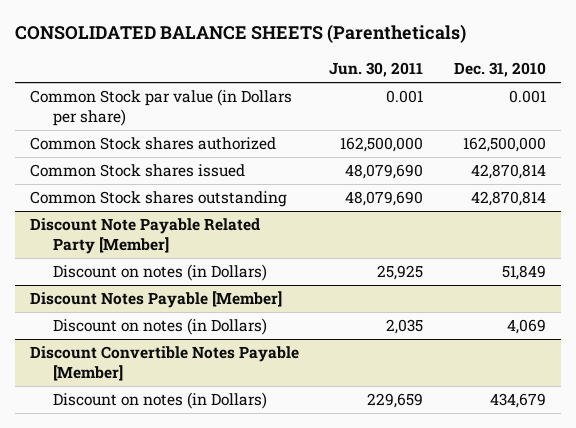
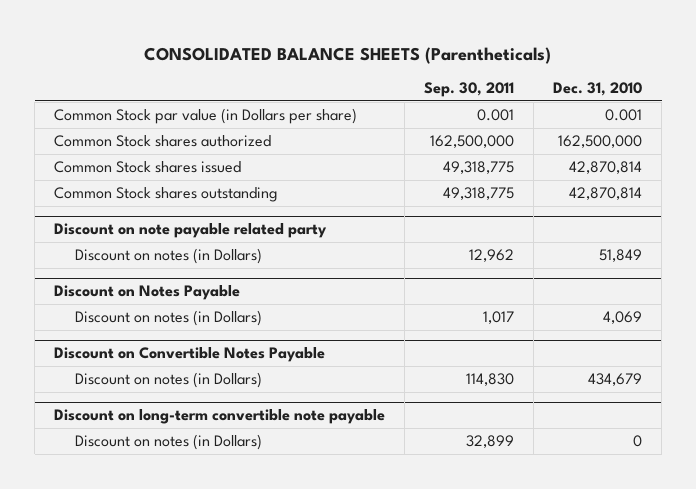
- | Jun. 30, 2011 | Dec. 31, 2010
+ | Sep. 30, 2011 | Dec. 31, 2010
- Discount Note Payable Related Party [Member]
+ Discount on note payable related party
- Discount Notes Payable [Member]
+ Discount on Notes Payable
- Discount Convertible Notes Payable [Member]
+ Discount on Convertible Notes Payable
+ Discount on long-term convertible note payable
+ Discount on notes (in Dollars) | 32,899 | 0

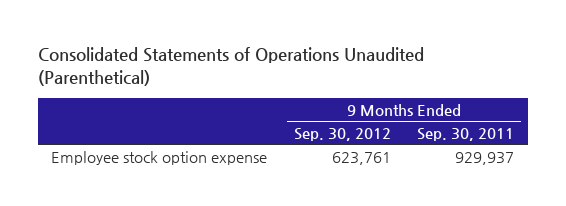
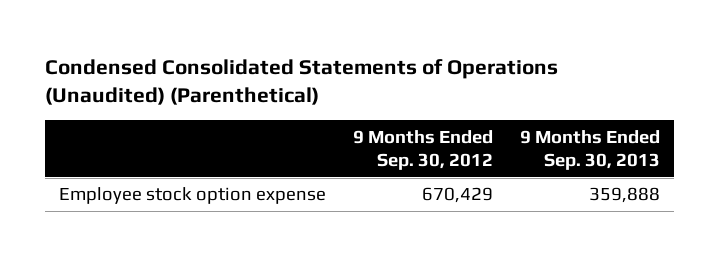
- Consolidated Statements of Operations Unaudited (Parenthetical)
+ Condensed Consolidated Statements of Operations (Unaudited) (Parenthetical)
- | 9 Months Ended Sep. 30, 2012 | 9 Months Ended Sep. 30, 2011
+ | 9 Months Ended Sep. 30, 2012 | 9 Months Ended Sep. 30, 2013
- Employee stock option expense | 623,761 | 929,937
+ Employee stock option expense | 670,429 | 359,888

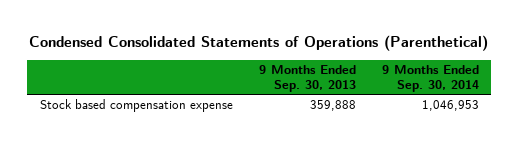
- Condensed Consolidated Statements of Operations (Unaudited) (Parenthetical)
+ Condensed Consolidated Statements of Operations (Parenthetical)
- | 9 Months Ended Sep. 30, 2012 | 9 Months Ended Sep. 30, 2013
+ | 9 Months Ended Sep. 30, 2013 | 9 Months Ended Sep. 30, 2014
- Employee stock option expense | 670,429 | 359,888
+ Stock based compensation expense | 359,888 | 1,046,953

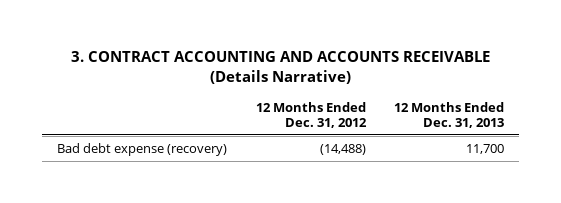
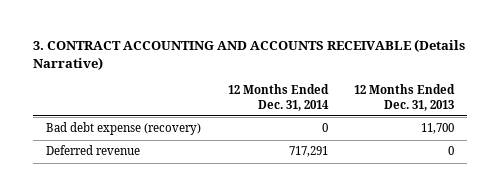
- | 12 Months Ended Dec. 31, 2012 | 12 Months Ended Dec. 31, 2013
+ | 12 Months Ended Dec. 31, 2014 | 12 Months Ended Dec. 31, 2013
+ Deferred revenue | 717,291 | 0

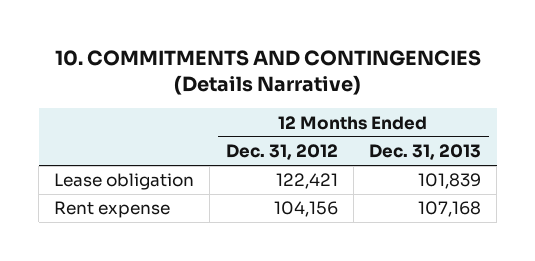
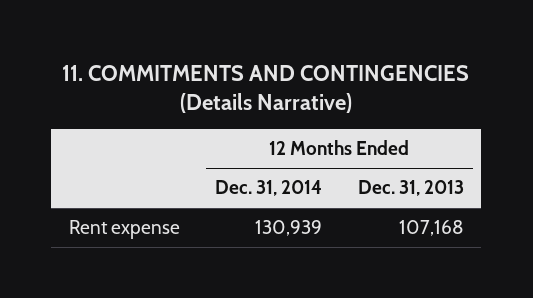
- 10. COMMITMENTS AND CONTINGENCIES (Details Narrative)
+ 11. COMMITMENTS AND CONTINGENCIES (Details Narrative)
- | 12 Months Ended Dec. 31, 2012 | 12 Months Ended Dec. 31, 2013
+ | 12 Months Ended Dec. 31, 2014 | 12 Months Ended Dec. 31, 2013
- Lease obligation | 122,421 | 101,839

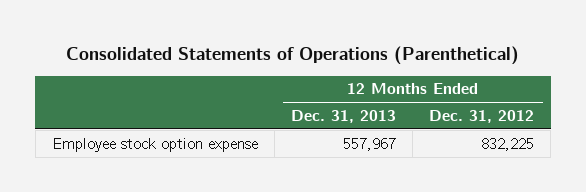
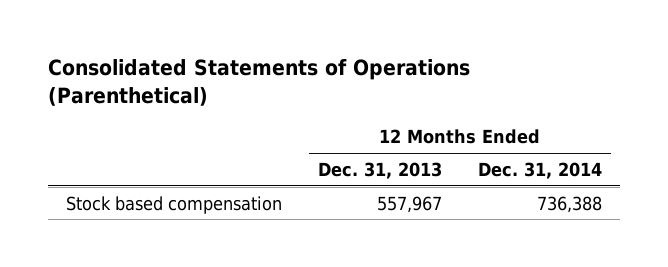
- | 12 Months Ended Dec. 31, 2013 | 12 Months Ended Dec. 31, 2012
+ | 12 Months Ended Dec. 31, 2013 | 12 Months Ended Dec. 31, 2014
- Employee stock option expense | 557,967 | 832,225
+ Stock based compensation | 557,967 | 736,388

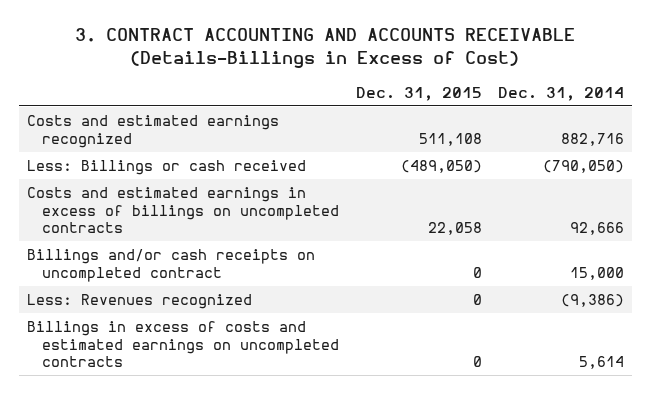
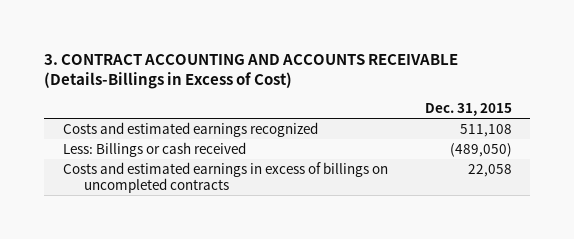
- | Dec. 31, 2015 | Dec. 31, 2014
+ | Dec. 31, 2015
- Billings and/or cash receipts on uncompleted contract | 0 | 15,000
- Less: Revenues recognized | 0 | (9,386)
- Billings in excess of costs and estimated earnings on uncompleted contracts | 0 | 5,614

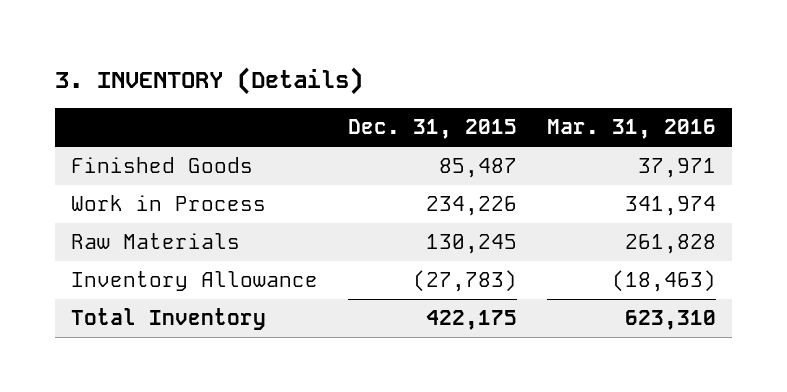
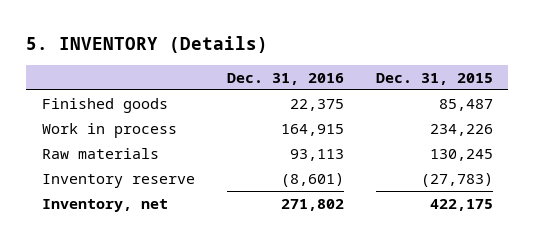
- 3. INVENTORY (Details)
+ 5. INVENTORY (Details)
- | Dec. 31, 2015 | Mar. 31, 2016
+ | Dec. 31, 2016 | Dec. 31, 2015
- Finished Goods | 85,487 | 37,971
- Work in Process | 234,226 | 341,974
- Raw Materials | 130,245 | 261,828
- Inventory Allowance | (27,783) | (18,463)
- Total Inventory | 422,175 | 623,310
+ Finished goods | 22,375 | 85,487
+ Work in process | 164,915 | 234,226
+ Raw materials | 93,113 | 130,245
+ Inventory reserve | (8,601) | (27,783)
+ Inventory, net | 271,802 | 422,175

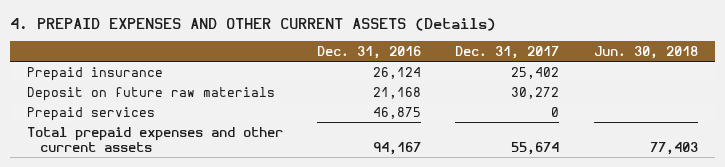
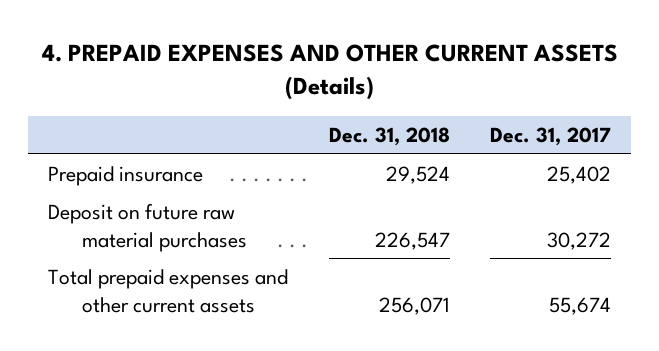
- | Dec. 31, 2016 | Dec. 31, 2017 | Jun. 30, 2018
+ | Dec. 31, 2018 | Dec. 31, 2017
- Deposit on future raw materials | 21,168 | 30,272 |
- Prepaid services | 46,875 | 0 |
+ Deposit on future raw material purchases | 226,547 | 30,272

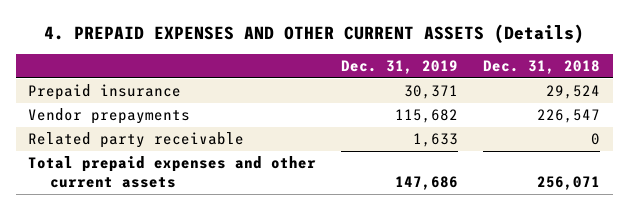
- | Dec. 31, 2018 | Dec. 31, 2017
+ | Dec. 31, 2019 | Dec. 31, 2018
- Deposit on future raw material purchases | 226,547 | 30,272
+ Vendor prepayments | 115,682 | 226,547
+ Related party receivable | 1,633 | 0

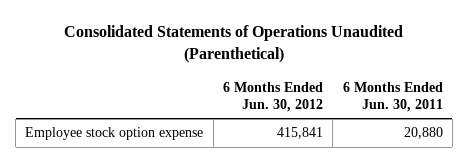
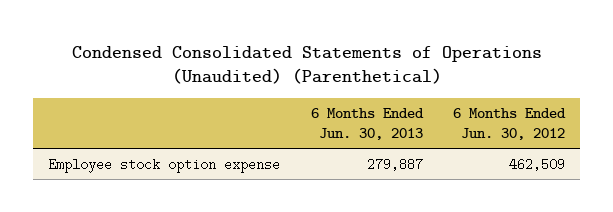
- Consolidated Statements of Operations Unaudited (Parenthetical)
+ Condensed Consolidated Statements of Operations (Unaudited) (Parenthetical)
- | 6 Months Ended Jun. 30, 2012 | 6 Months Ended Jun. 30, 2011
+ | 6 Months Ended Jun. 30, 2013 | 6 Months Ended Jun. 30, 2012
- Employee stock option expense | 415,841 | 20,880
+ Employee stock option expense | 279,887 | 462,509

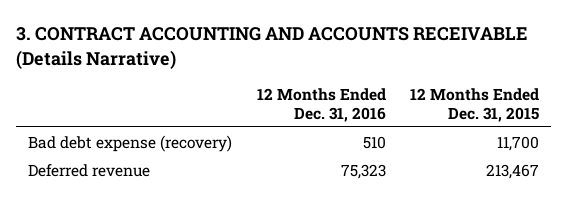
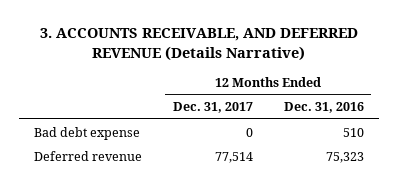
- 3. CONTRACT ACCOUNTING AND ACCOUNTS RECEIVABLE (Details Narrative)
+ 3. ACCOUNTS RECEIVABLE, AND DEFERRED REVENUE (Details Narrative)
- | 12 Months Ended Dec. 31, 2016 | 12 Months Ended Dec. 31, 2015
+ | 12 Months Ended Dec. 31, 2017 | 12 Months Ended Dec. 31, 2016
- Bad debt expense (recovery) | 510 | 11,700
+ Bad debt expense | 0 | 510

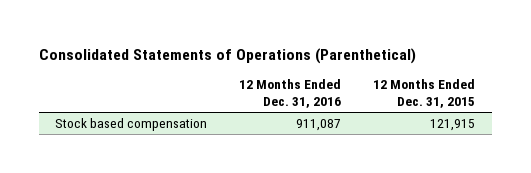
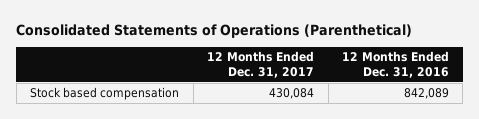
- | 12 Months Ended Dec. 31, 2016 | 12 Months Ended Dec. 31, 2015
+ | 12 Months Ended Dec. 31, 2017 | 12 Months Ended Dec. 31, 2016
- Stock based compensation | 911,087 | 121,915
+ Stock based compensation | 430,084 | 842,089

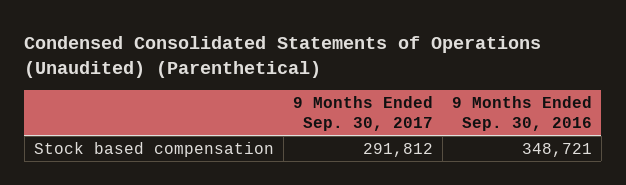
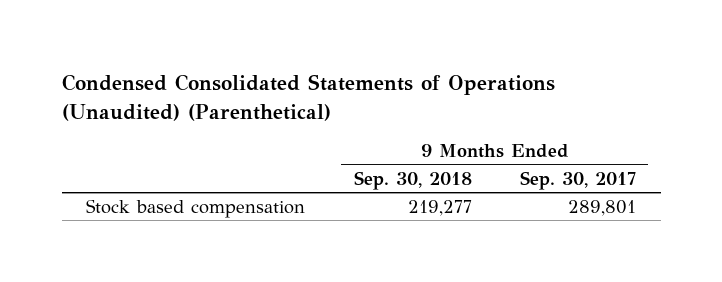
- | 9 Months Ended Sep. 30, 2017 | 9 Months Ended Sep. 30, 2016
+ | 9 Months Ended Sep. 30, 2018 | 9 Months Ended Sep. 30, 2017
- Stock based compensation | 291,812 | 348,721
+ Stock based compensation | 219,277 | 289,801

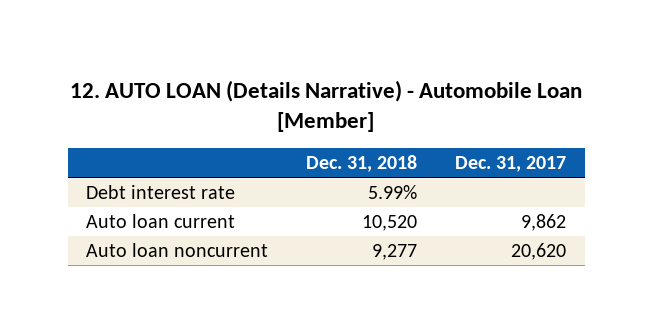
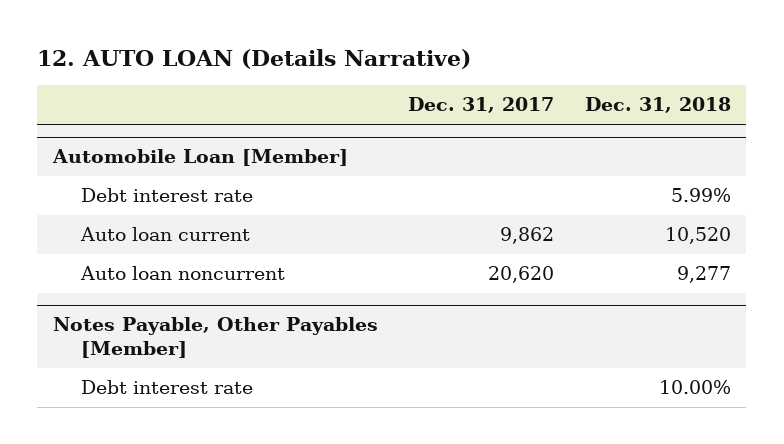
- 12. AUTO LOAN (Details Narrative) - Automobile Loan [Member]
+ 12. AUTO LOAN (Details Narrative)
- | Dec. 31, 2018 | Dec. 31, 2017
+ | Dec. 31, 2017 | Dec. 31, 2018
+ Automobile Loan [Member]
+ Notes Payable, Other Payables [Member]
+ Debt interest rate | | 10.00%

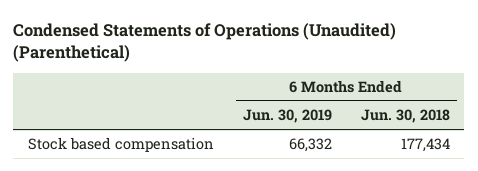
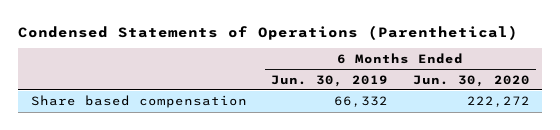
- Condensed Statements of Operations (Unaudited) (Parenthetical)
+ Condensed Statements of Operations (Parenthetical)
- | 6 Months Ended Jun. 30, 2019 | 6 Months Ended Jun. 30, 2018
+ | 6 Months Ended Jun. 30, 2019 | 6 Months Ended Jun. 30, 2020
- Stock based compensation | 66,332 | 177,434
+ Share based compensation | 66,332 | 222,272

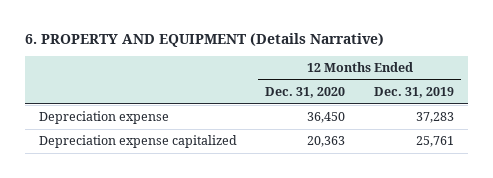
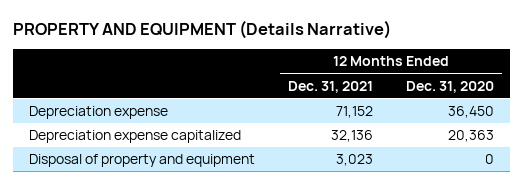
- 6. PROPERTY AND EQUIPMENT (Details Narrative)
+ PROPERTY AND EQUIPMENT (Details Narrative)
- | 12 Months Ended Dec. 31, 2020 | 12 Months Ended Dec. 31, 2019
+ | 12 Months Ended Dec. 31, 2021 | 12 Months Ended Dec. 31, 2020
+ Disposal of property and equipment | 3,023 | 0

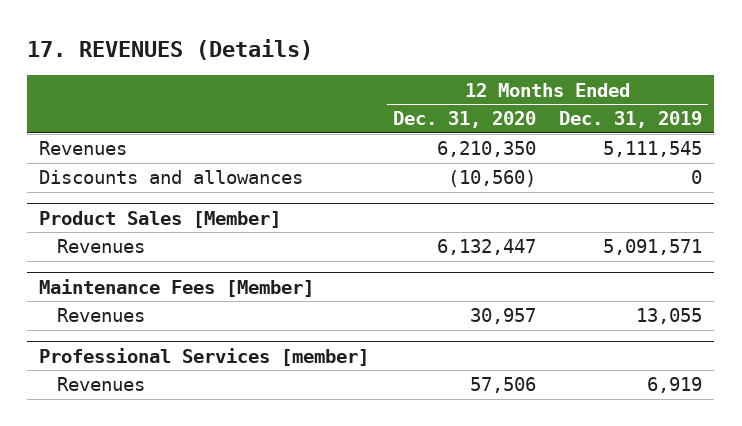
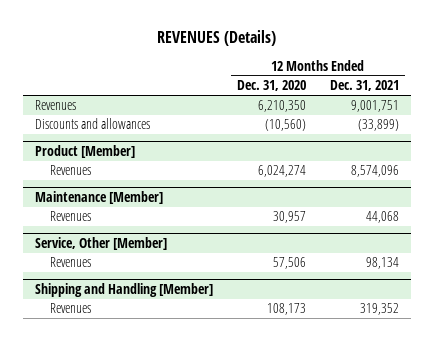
- 17. REVENUES (Details)
+ REVENUES (Details)
- | 12 Months Ended Dec. 31, 2020 | 12 Months Ended Dec. 31, 2019
+ | 12 Months Ended Dec. 31, 2020 | 12 Months Ended Dec. 31, 2021
- Product Sales [Member]
- Revenues | 6,132,447 | 5,091,571
- Maintenance Fees [Member]
+ Product [Member]
+ Revenues | 6,024,274 | 8,574,096
+ Maintenance [Member]
- Professional Services [member]
+ Service, Other [Member]
+ Shipping and Handling [Member]
+ Revenues | 108,173 | 319,352

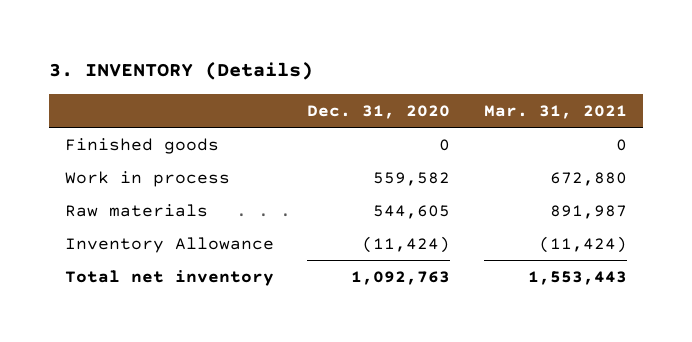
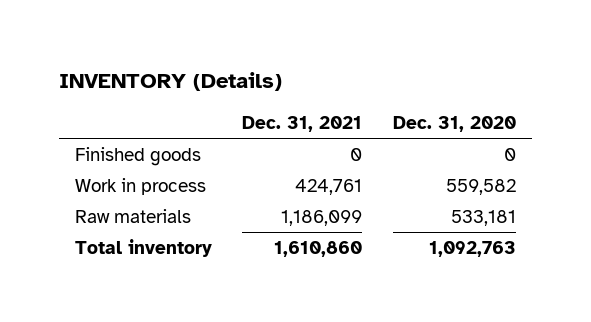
- 3. INVENTORY (Details)
+ INVENTORY (Details)
- | Dec. 31, 2020 | Mar. 31, 2021
+ | Dec. 31, 2021 | Dec. 31, 2020
- Raw materials | 544,605 | 891,987
- Inventory Allowance | (11,424) | (11,424)
- Total net inventory | 1,092,763 | 1,553,443
+ Raw materials | 1,186,099 | 533,181
+ Total inventory | 1,610,860 | 1,092,763

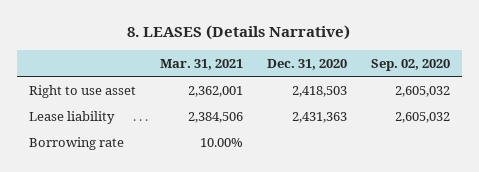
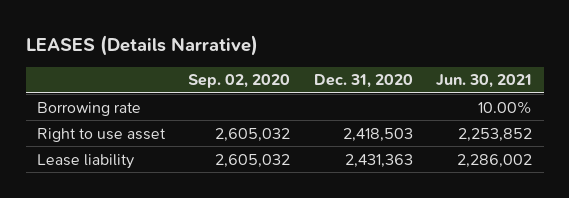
- 8. LEASES (Details Narrative)
+ LEASES (Details Narrative)
- | Mar. 31, 2021 | Dec. 31, 2020 | Sep. 02, 2020
+ | Sep. 02, 2020 | Dec. 31, 2020 | Jun. 30, 2021
moved up: Borrowing rate | | | 10.00%

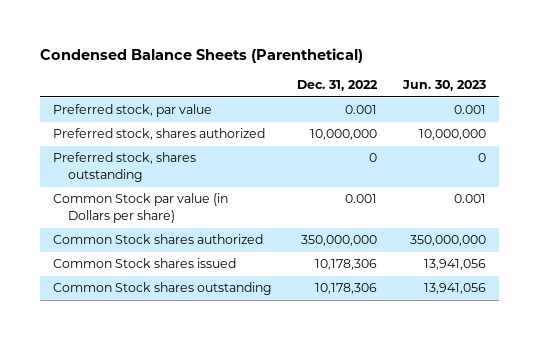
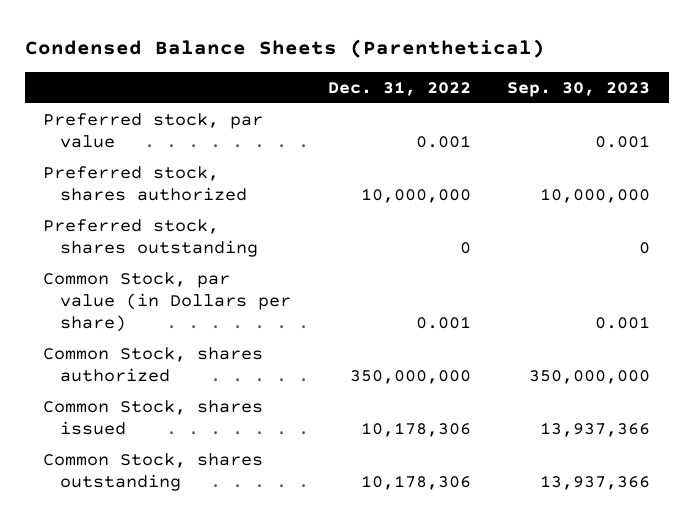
- | Dec. 31, 2022 | Jun. 30, 2023
+ | Dec. 31, 2022 | Sep. 30, 2023
- Common Stock par value (in Dollars per share) | 0.001 | 0.001
- Common Stock shares authorized | 350,000,000 | 350,000,000
- Common Stock shares issued | 10,178,306 | 13,941,056
- Common Stock shares outstanding | 10,178,306 | 13,941,056
+ Common Stock, par value (in Dollars per share) | 0.001 | 0.001
+ Common Stock, shares authorized | 350,000,000 | 350,000,000
+ Common Stock, shares issued | 10,178,306 | 13,937,366
+ Common Stock, shares outstanding | 10,178,306 | 13,937,366

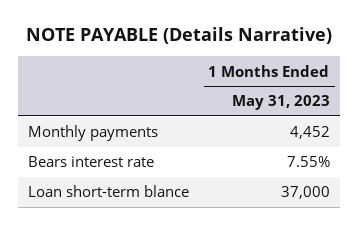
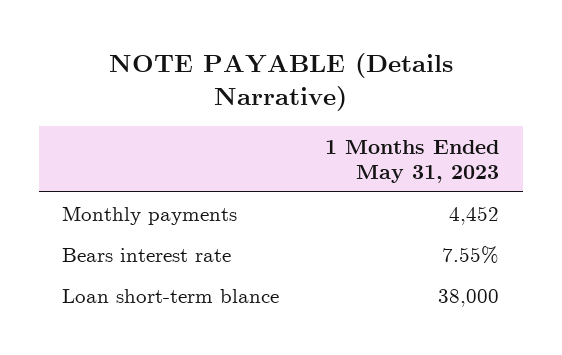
- Loan short-term blance | 37,000
+ Loan short-term blance | 38,000

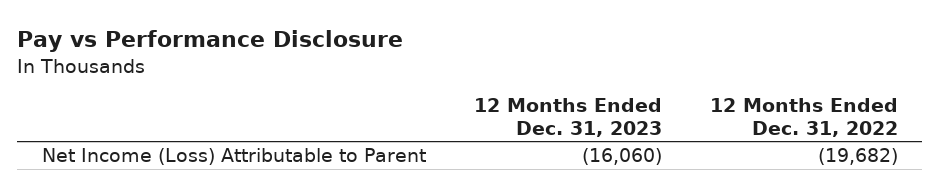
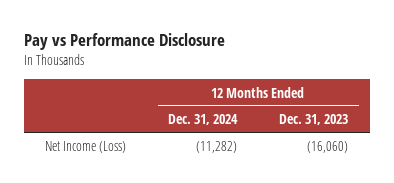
- | 12 Months Ended Dec. 31, 2023 | 12 Months Ended Dec. 31, 2022
+ | 12 Months Ended Dec. 31, 2024 | 12 Months Ended Dec. 31, 2023
- Net Income (Loss) Attributable to Parent | (16,060) | (19,682)
+ Net Income (Loss) | (11,282) | (16,060)

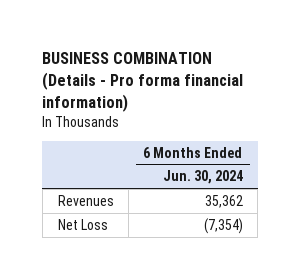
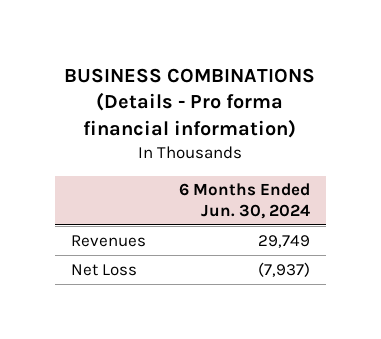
- BUSINESS COMBINATION (Details - Pro forma financial information)
+ BUSINESS COMBINATIONS (Details - Pro forma financial information)
- Revenues | 35,362
- Net Loss | (7,354)
+ Revenues | 29,749
+ Net Loss | (7,937)

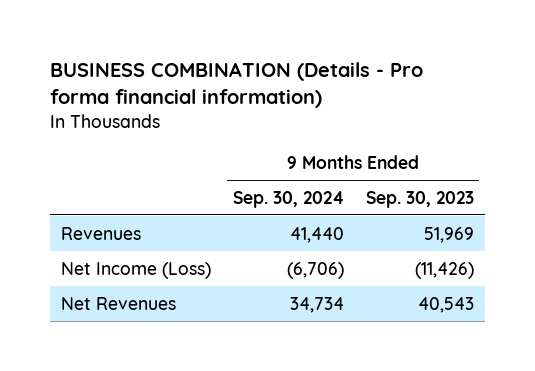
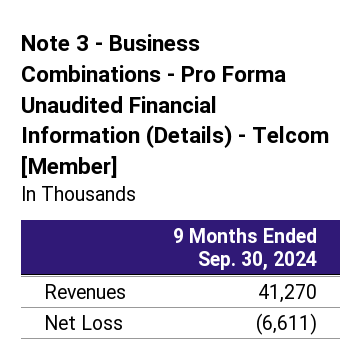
- BUSINESS COMBINATION (Details - Pro forma financial information)
+ Note 3 - Business Combinations - Pro Forma Unaudited Financial Information (Details) - Telcom [Member]
- | 9 Months Ended Sep. 30, 2024 | 9 Months Ended Sep. 30, 2023
+ | 9 Months Ended Sep. 30, 2024
- Revenues | 41,440 | 51,969
- Net Income (Loss) | (6,706) | (11,426)
- Net Revenues | 34,734 | 40,543
+ Revenues | 41,270
+ Net Loss | (6,611)

